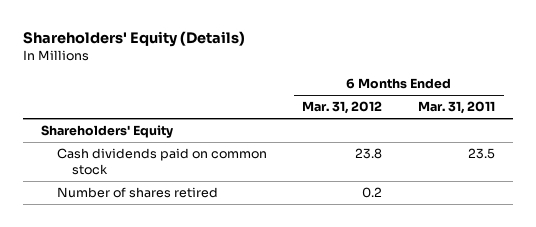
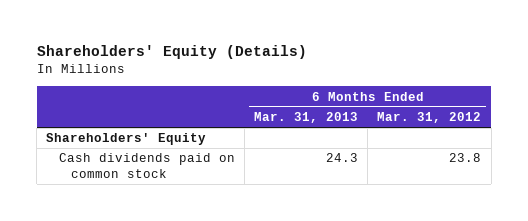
- | 6 Months Ended Mar. 31, 2012 | 6 Months Ended Mar. 31, 2011
+ | 6 Months Ended Mar. 31, 2013 | 6 Months Ended Mar. 31, 2012
- Number of shares retired | 0.2 |

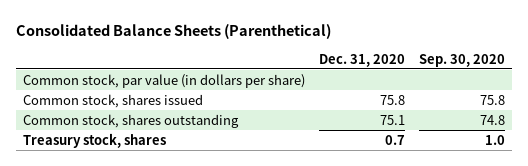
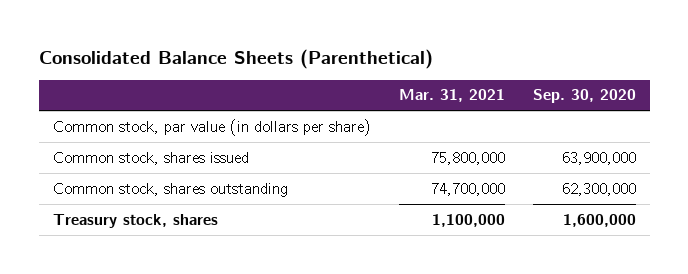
- | Dec. 31, 2020 | Sep. 30, 2020
+ | Mar. 31, 2021 | Sep. 30, 2020
- Common stock, shares issued | 75.8 | 75.8
- Common stock, shares outstanding | 75.1 | 74.8
- Treasury stock, shares | 0.7 | 1.0
+ Common stock, shares issued | 75,800,000 | 63,900,000
+ Common stock, shares outstanding | 74,700,000 | 62,300,000
+ Treasury stock, shares | 1,100,000 | 1,600,000

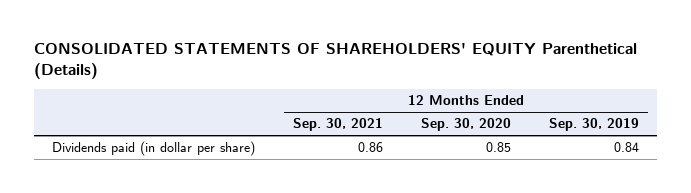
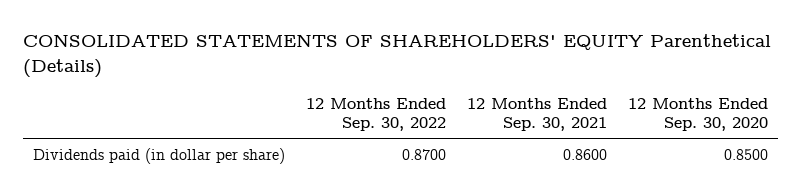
- | 12 Months Ended Sep. 30, 2021 | 12 Months Ended Sep. 30, 2020 | 12 Months Ended Sep. 30, 2019
+ | 12 Months Ended Sep. 30, 2022 | 12 Months Ended Sep. 30, 2021 | 12 Months Ended Sep. 30, 2020
- Dividends paid (in dollar per share) | 0.86 | 0.85 | 0.84
+ Dividends paid (in dollar per share) | 0.8700 | 0.8600 | 0.8500

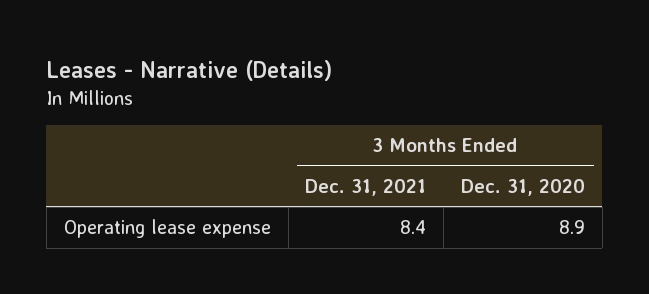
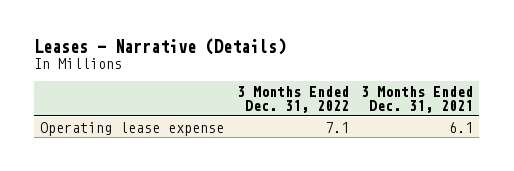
- | 3 Months Ended Dec. 31, 2021 | 3 Months Ended Dec. 31, 2020
+ | 3 Months Ended Dec. 31, 2022 | 3 Months Ended Dec. 31, 2021
- Operating lease expense | 8.4 | 8.9
+ Operating lease expense | 7.1 | 6.1

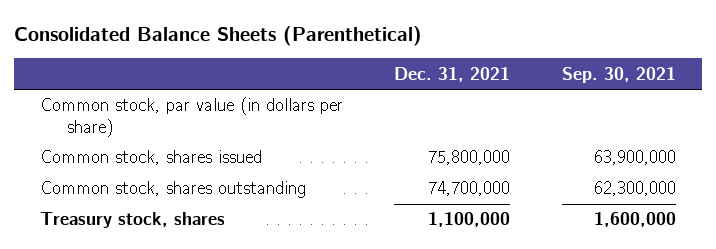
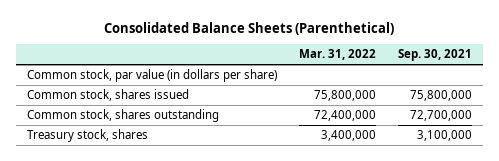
- | Dec. 31, 2021 | Sep. 30, 2021
+ | Mar. 31, 2022 | Sep. 30, 2021
- Common stock, shares issued | 75,800,000 | 63,900,000
- Common stock, shares outstanding | 74,700,000 | 62,300,000
- Treasury stock, shares | 1,100,000 | 1,600,000
+ Common stock, shares issued | 75,800,000 | 75,800,000
+ Common stock, shares outstanding | 72,400,000 | 72,700,000
+ Treasury stock, shares | 3,400,000 | 3,100,000

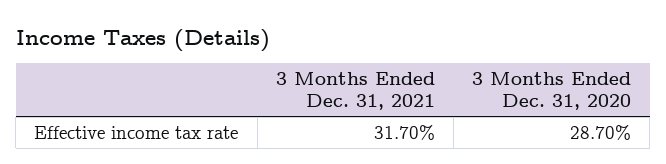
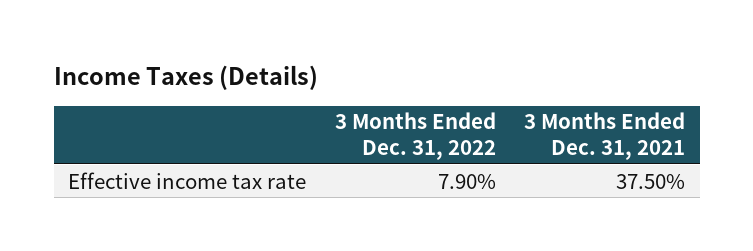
- | 3 Months Ended Dec. 31, 2021 | 3 Months Ended Dec. 31, 2020
+ | 3 Months Ended Dec. 31, 2022 | 3 Months Ended Dec. 31, 2021
- Effective income tax rate | 31.70% | 28.70%
+ Effective income tax rate | 7.90% | 37.50%

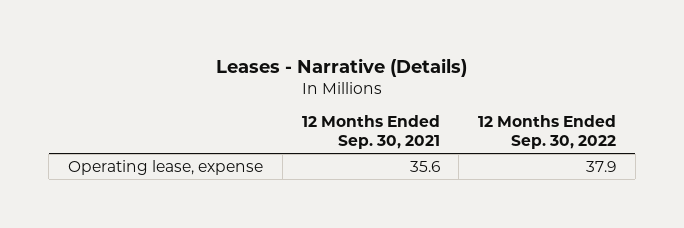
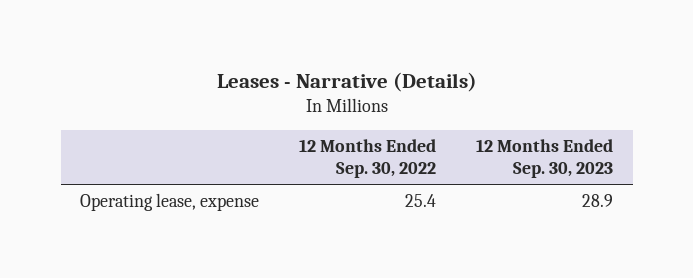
- | 12 Months Ended Sep. 30, 2021 | 12 Months Ended Sep. 30, 2022
+ | 12 Months Ended Sep. 30, 2022 | 12 Months Ended Sep. 30, 2023
- Operating lease, expense | 35.6 | 37.9
+ Operating lease, expense | 25.4 | 28.9

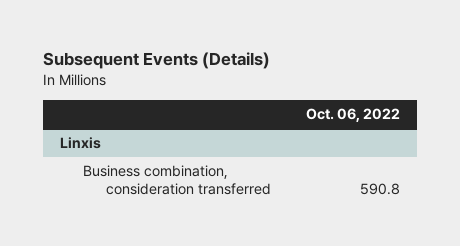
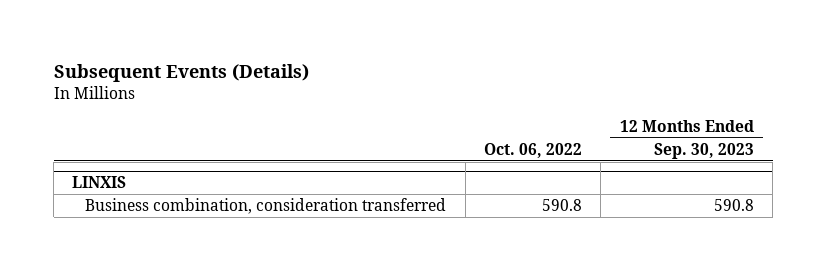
- | Oct. 06, 2022
+ | Oct. 06, 2022 | 12 Months Ended Sep. 30, 2023
- Linxis
+ LINXIS

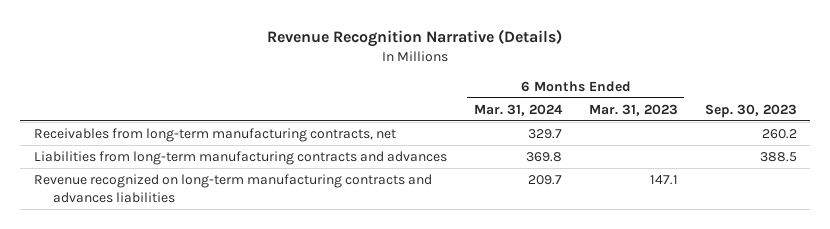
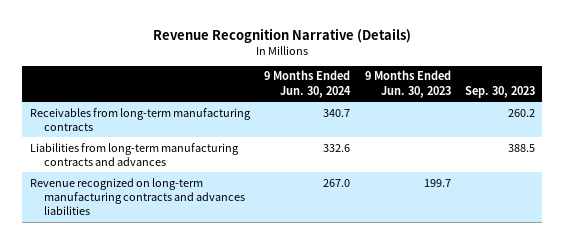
- | 6 Months Ended Mar. 31, 2024 | 6 Months Ended Mar. 31, 2023 | Sep. 30, 2023
+ | 9 Months Ended Jun. 30, 2024 | 9 Months Ended Jun. 30, 2023 | Sep. 30, 2023
- Receivables from long-term manufacturing contracts, net | 329.7 | | 260.2
+ Receivables from long-term manufacturing contracts | 340.7 | | 260.2

